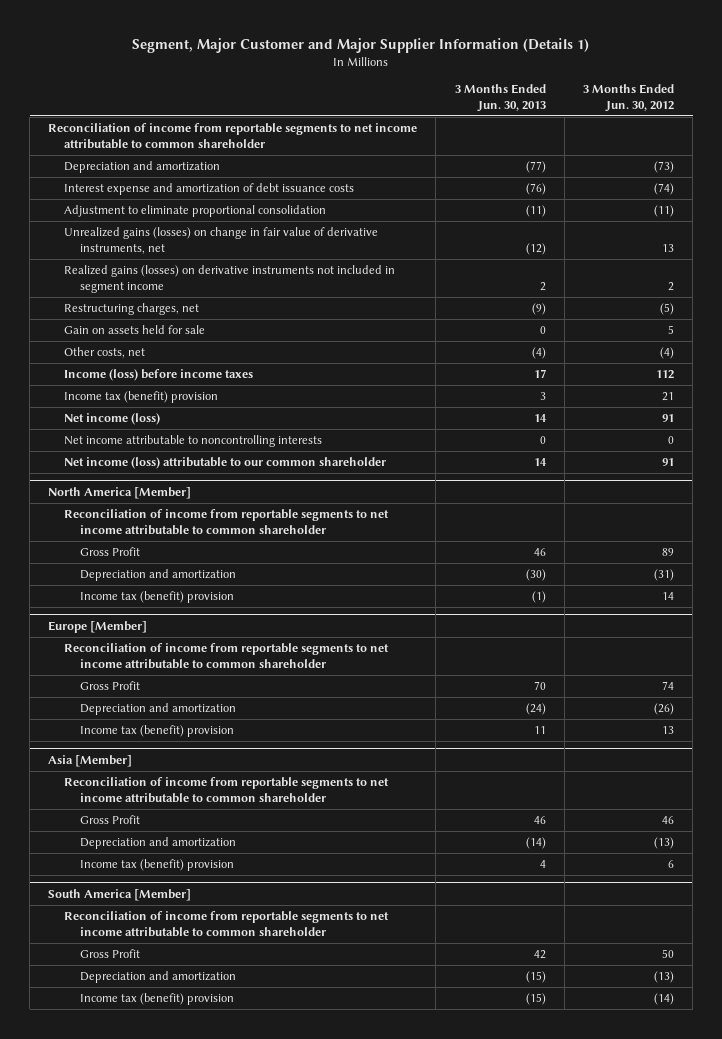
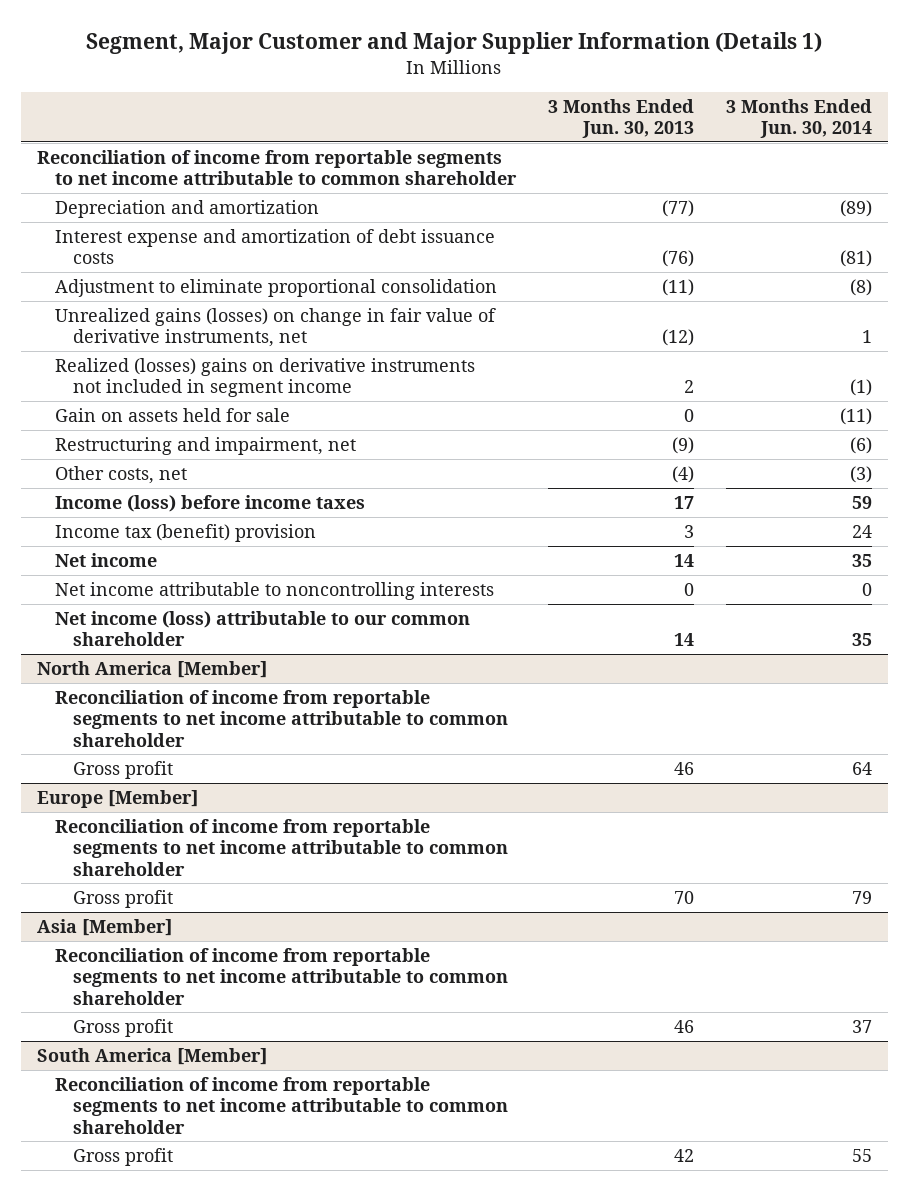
- | 3 Months Ended Jun. 30, 2013 | 3 Months Ended Jun. 30, 2012
+ | 3 Months Ended Jun. 30, 2013 | 3 Months Ended Jun. 30, 2014
- Realized gains (losses) on derivative instruments not included in segment income | 2 | 2
- Restructuring charges, net | (9) | (5)
+ Realized (losses) gains on derivative instruments not included in segment income | 2 | (1)
+ Restructuring and impairment, net | (9) | (6)
- Net income (loss) | 14 | 91
+ Net income | 14 | 35
@ North America [Member]
- Gross Profit | 46 | 89
- Depreciation and amortization | (30) | (31)
- Income tax (benefit) provision | (1) | 14
+ Gross profit | 46 | 64
@ Europe [Member]
- Gross Profit | 70 | 74
- Depreciation and amortization | (24) | (26)
- Income tax (benefit) provision | 11 | 13
+ Gross profit | 70 | 79
@ Asia [Member]
- Gross Profit | 46 | 46
- Depreciation and amortization | (14) | (13)
- Income tax (benefit) provision | 4 | 6
+ Gross profit | 46 | 37
@ South America [Member]
- Gross Profit | 42 | 50
- Depreciation and amortization | (15) | (13)
- Income tax (benefit) provision | (15) | (14)
+ Gross profit | 42 | 55

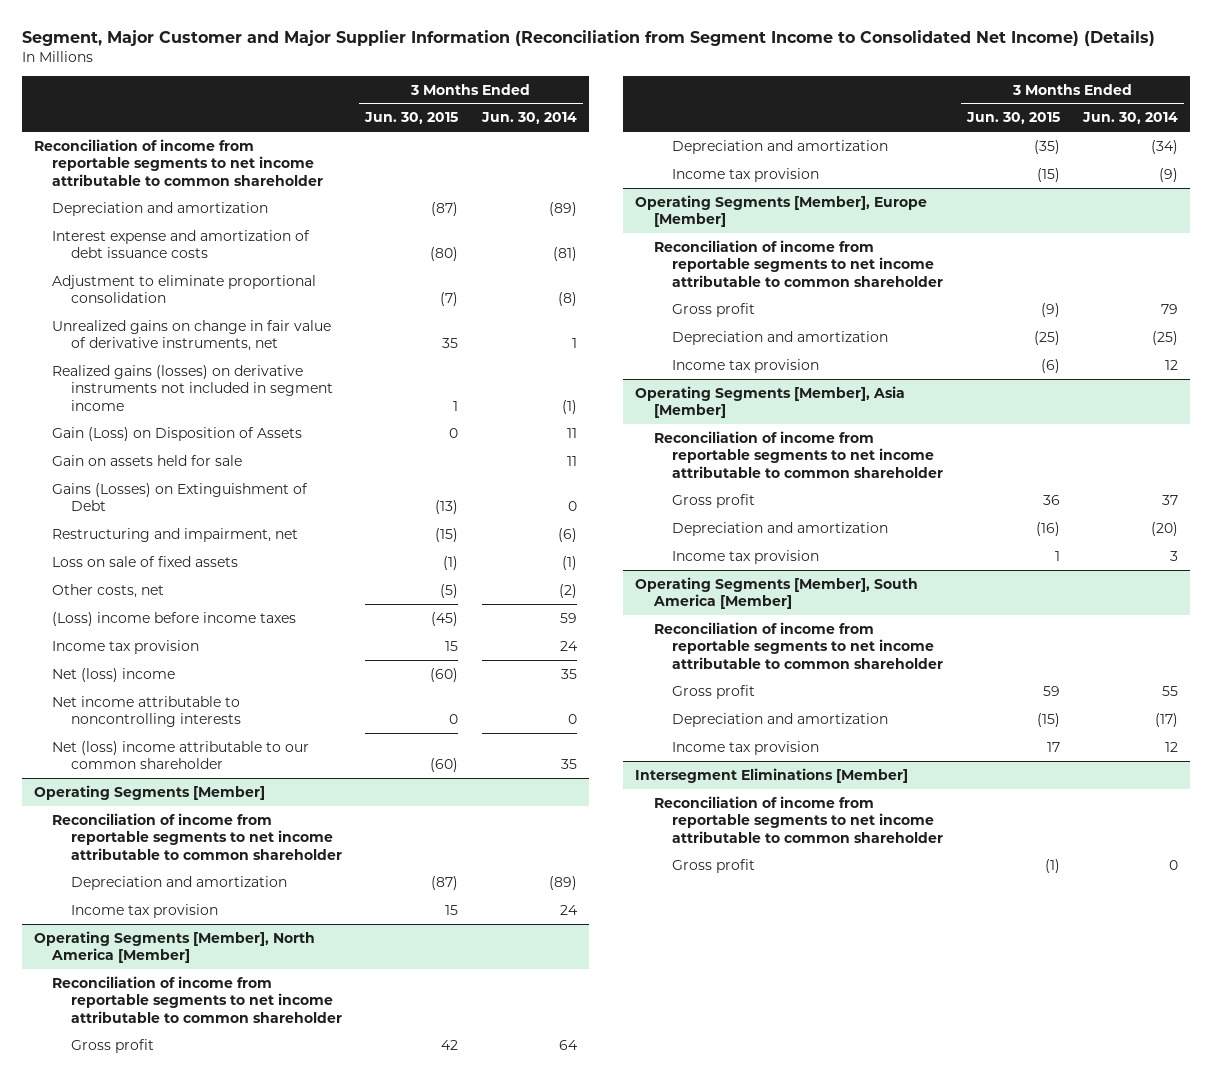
- Segment, Major Customer and Major Supplier Information (Details 1)
+ Segment, Major Customer and Major Supplier Information (Reconciliation from Segment Income to Consolidated Net Income) (Details)
- | 3 Months Ended Jun. 30, 2013 | 3 Months Ended Jun. 30, 2014
+ | 3 Months Ended Jun. 30, 2015 | 3 Months Ended Jun. 30, 2014
- Unrealized gains (losses) on change in fair value of derivative instruments, net | (12) | 1
- Realized (losses) gains on derivative instruments not included in segment income | 2 | (1)
- Gain on assets held for sale | 0 | (11)
+ Unrealized gains on change in fair value of derivative instruments, net | 35 | 1
+ Realized gains (losses) on derivative instruments not included in segment income | 1 | (1)
+ Gain (Loss) on Disposition of Assets | 0 | 11
+ Gain on assets held for sale | | 11
+ Gains (Losses) on Extinguishment of Debt | (13) | 0
- Other costs, net | (4) | (3)
- Income (loss) before income taxes | 17 | 59
- Income tax (benefit) provision | 3 | 24
- Net income | 14 | 35
+ Loss on sale of fixed assets | (1) | (1)
+ Other costs, net | (5) | (2)
+ (Loss) income before income taxes | (45) | 59
+ Income tax provision | 15 | 24
+ Net (loss) income | (60) | 35
- Net income (loss) attributable to our common shareholder | 14 | 35
- North America [Member]
+ Net (loss) income attributable to our common shareholder | (60) | 35
+ Operating Segments [Member]
+ Depreciation and amortization | (87) | (89)
+ Income tax provision | 15 | 24
+ Operating Segments [Member], North America [Member]
+ Reconciliation of income from reportable segments to net income attributable to common shareholder
- Europe [Member]
+ Depreciation and amortization | (35) | (34)
+ Income tax provision | (15) | (9)
+ Operating Segments [Member], Europe [Member]
- Asia [Member]
+ Depreciation and amortization | (25) | (25)
+ Income tax provision | (6) | 12
+ Operating Segments [Member], Asia [Member]
- South America [Member]
+ Depreciation and amortization | (16) | (20)
+ Income tax provision | 1 | 3
+ Operating Segments [Member], South America [Member]
+ Depreciation and amortization | (15) | (17)
+ Income tax provision | 17 | 12
+ Intersegment Eliminations [Member]
+ Reconciliation of income from reportable segments to net income attributable to common shareholder
+ Gross profit | (1) | 0

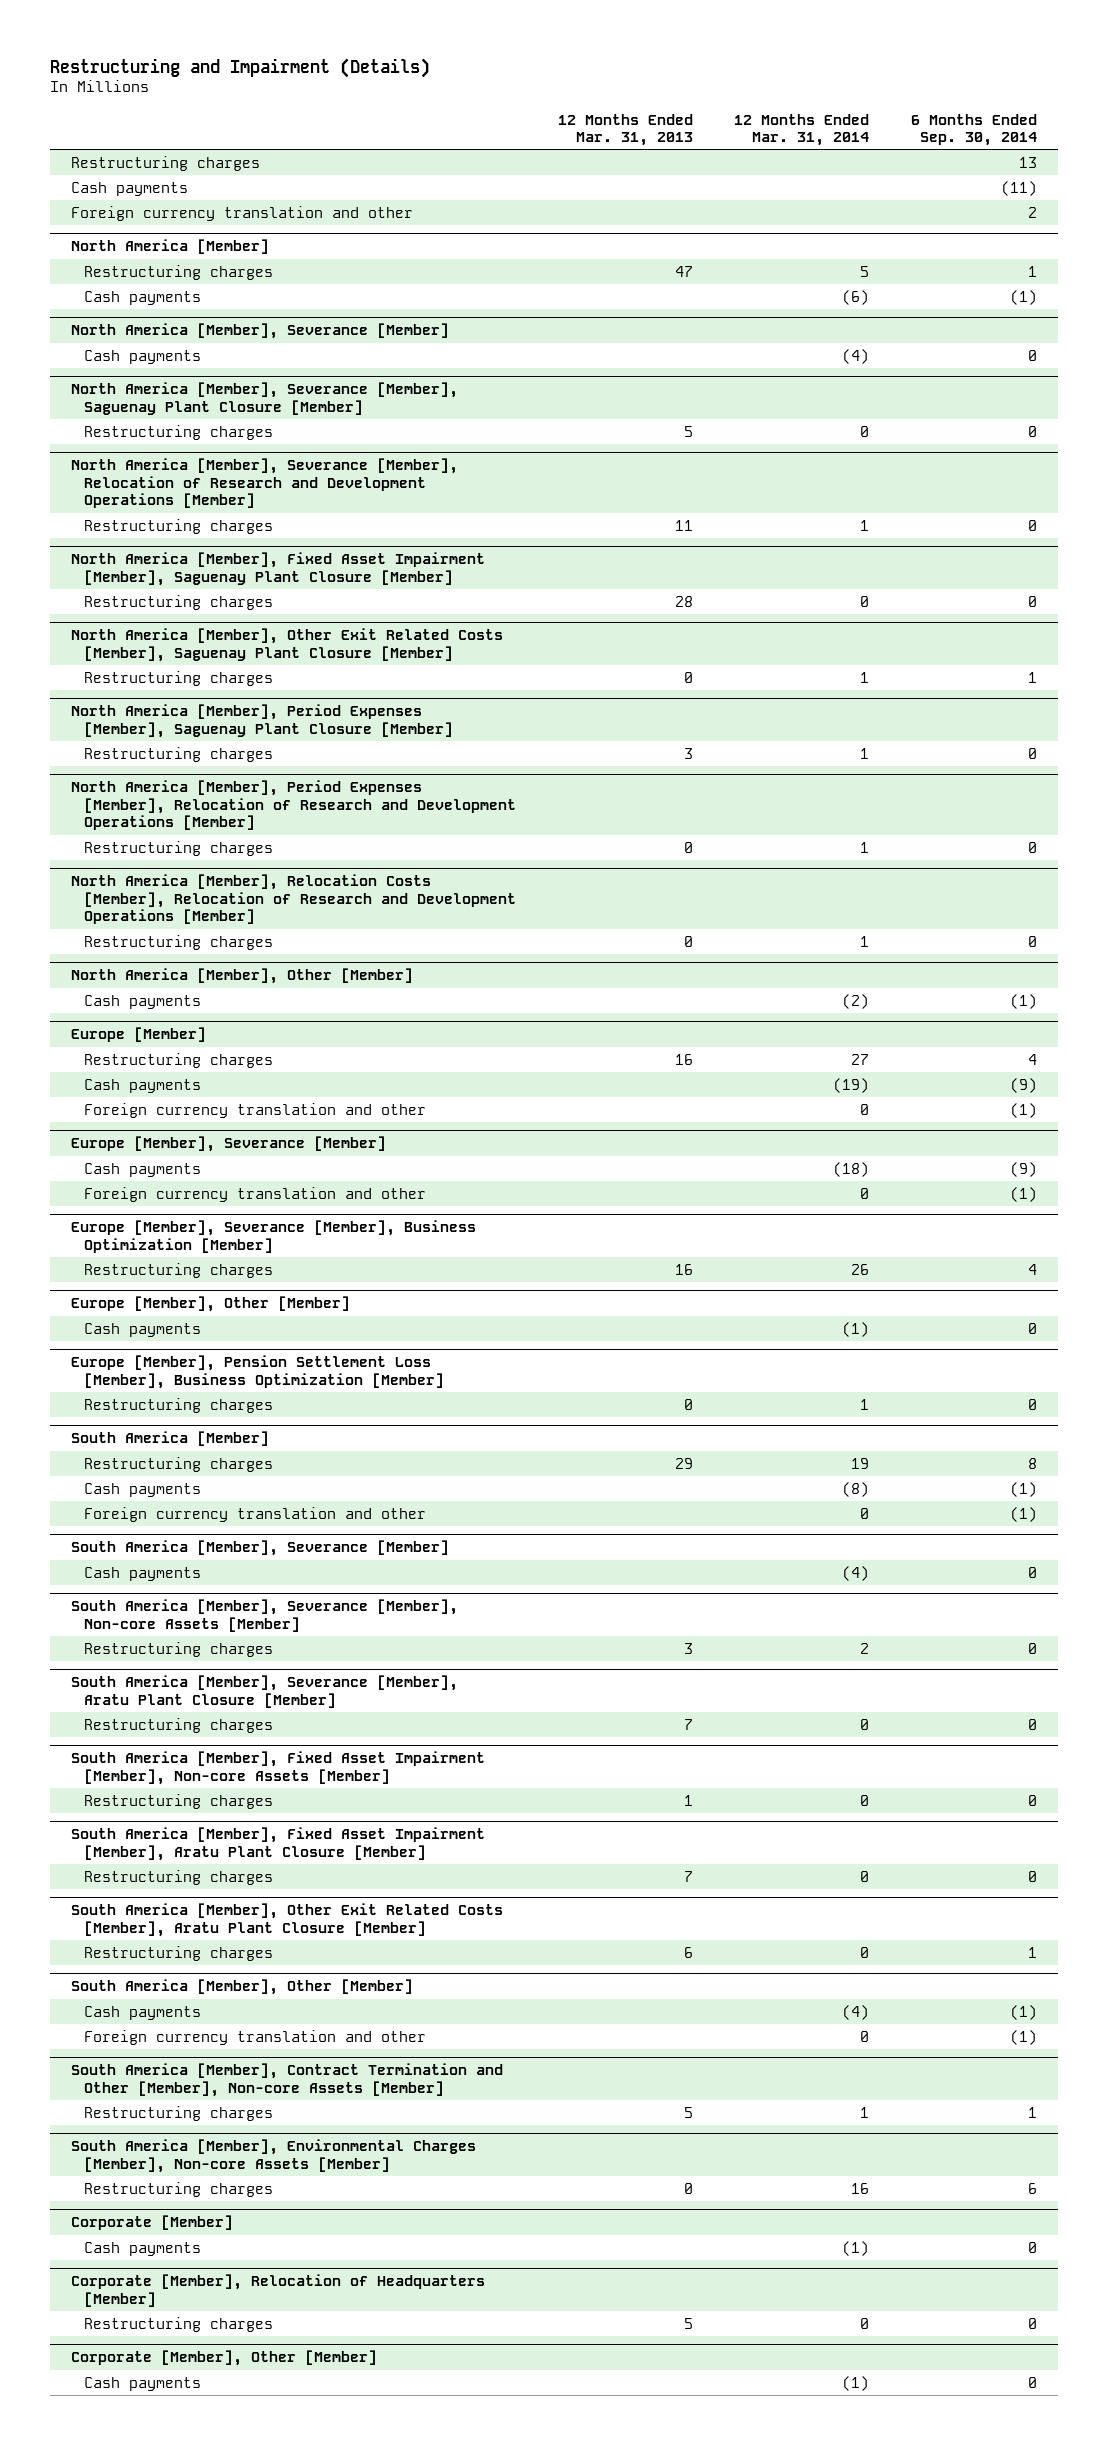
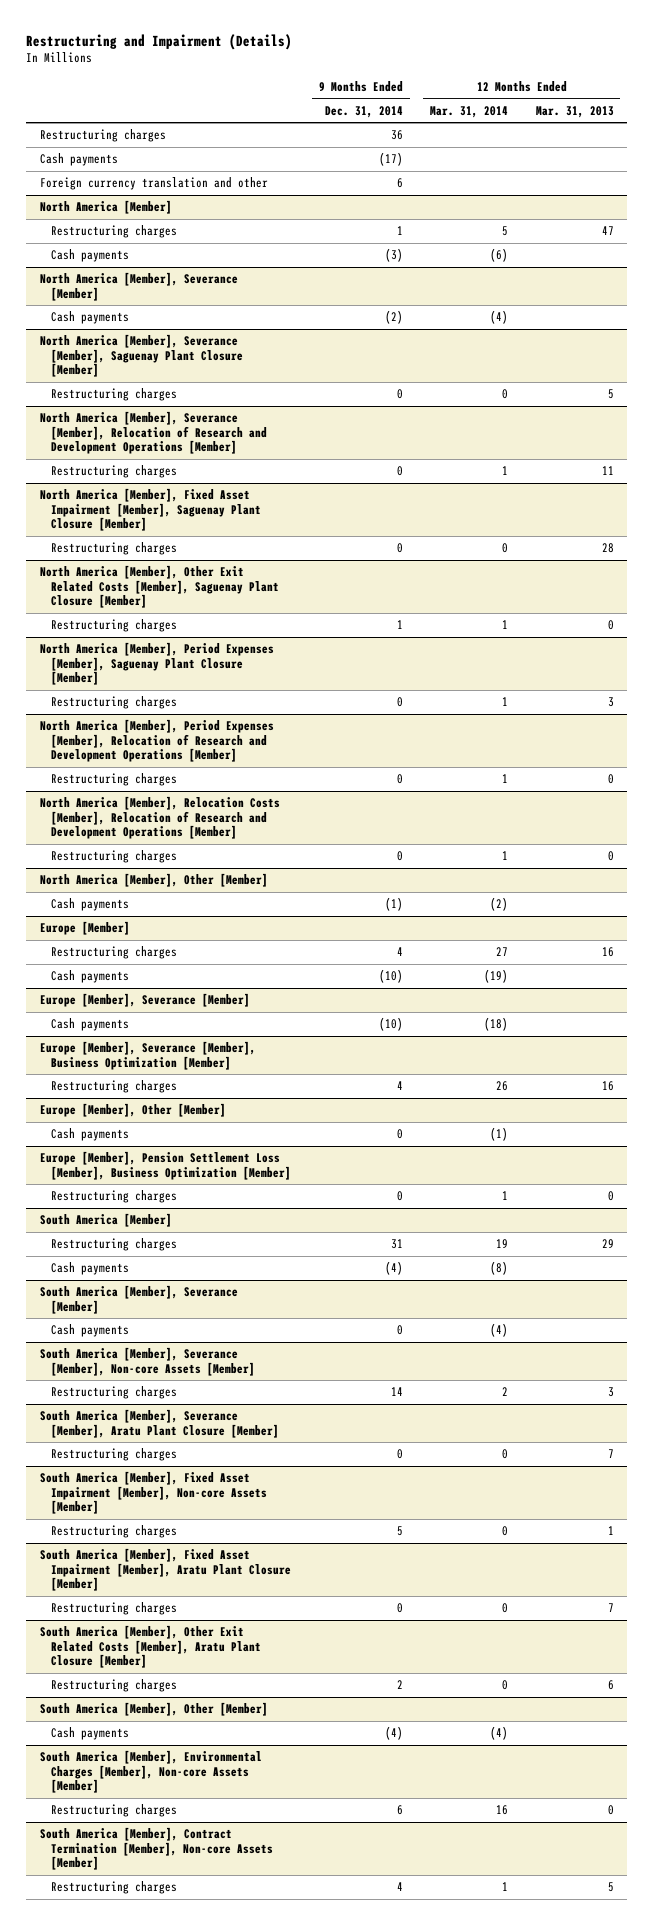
- | 12 Months Ended Mar. 31, 2013 | 12 Months Ended Mar. 31, 2014 | 6 Months Ended Sep. 30, 2014
+ | 9 Months Ended Dec. 31, 2014 | 12 Months Ended Mar. 31, 2014 | 12 Months Ended Mar. 31, 2013
@ Europe [Member]
- Foreign currency translation and other | | 0 | (1)
@ Europe [Member], Severance [Member]
- Foreign currency translation and other | | 0 | (1)
@ South America [Member]
- Foreign currency translation and other | | 0 | (1)
@ South America [Member], Other [Member]
- Foreign currency translation and other | | 0 | (1)
- South America [Member], Contract Termination and Other [Member], Non-core Assets [Member]
- Restructuring charges | 5 | 1 | 1
- Corporate [Member]
- Cash payments | | (1) | 0
- Corporate [Member], Relocation of Headquarters [Member]
- Restructuring charges | 5 | 0 | 0
- Corporate [Member], Other [Member]
- Cash payments | | (1) | 0
+ South America [Member], Contract Termination [Member], Non-core Assets [Member]
+ Restructuring charges | 4 | 1 | 5

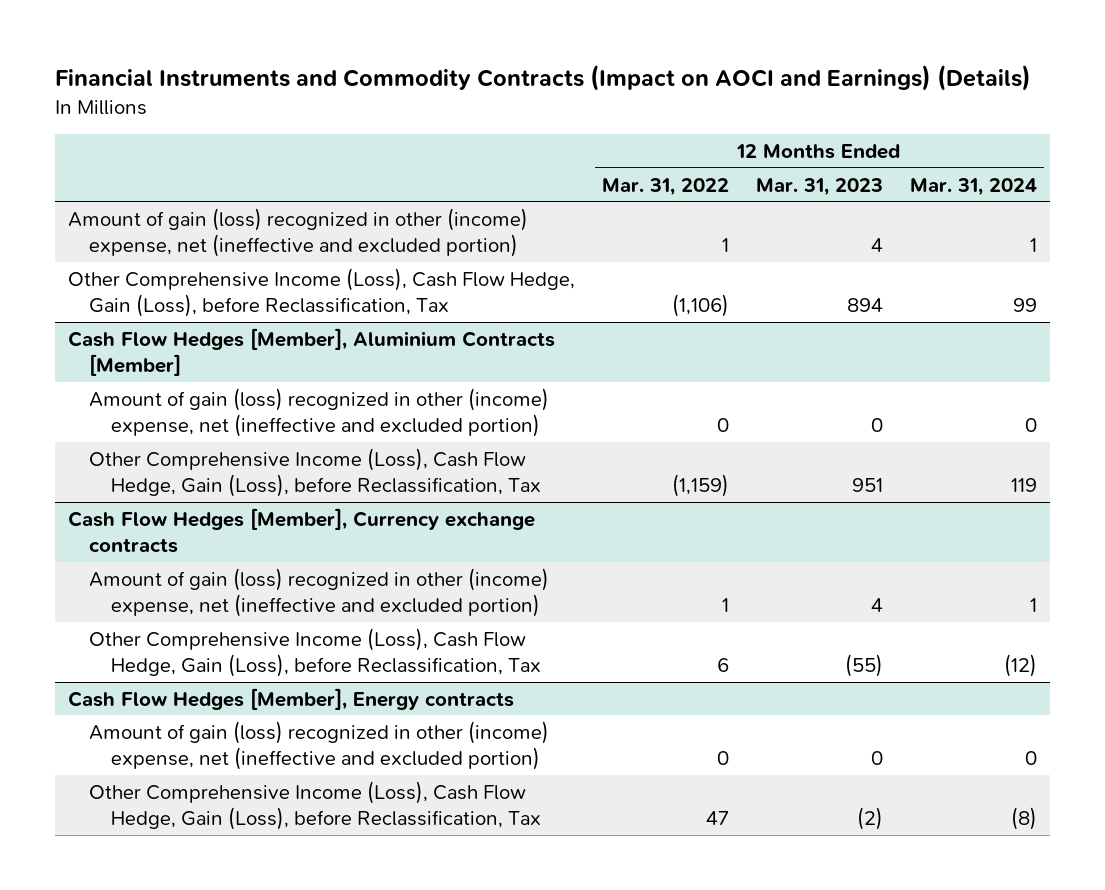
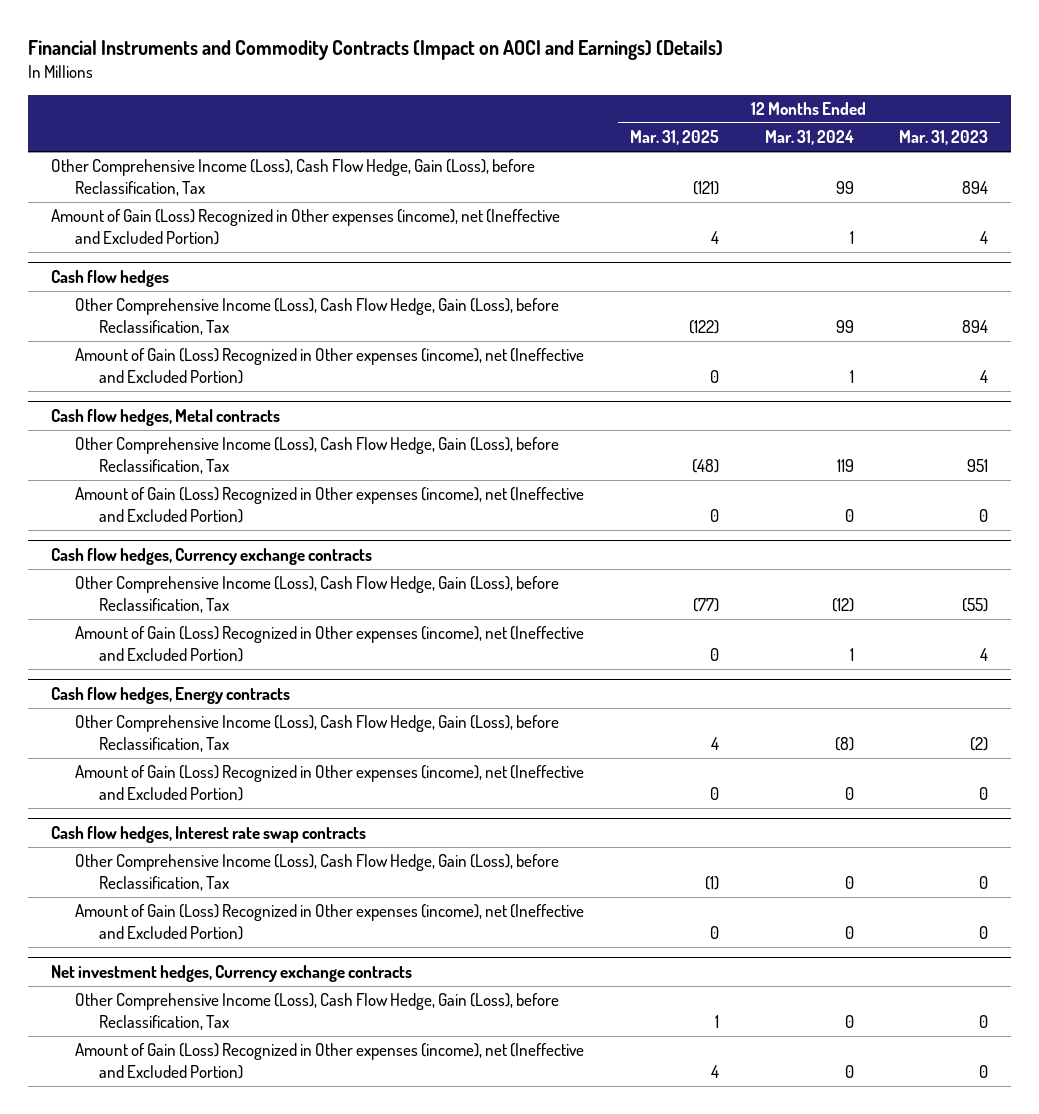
- | 12 Months Ended Mar. 31, 2022 | 12 Months Ended Mar. 31, 2023 | 12 Months Ended Mar. 31, 2024
+ | 12 Months Ended Mar. 31, 2025 | 12 Months Ended Mar. 31, 2024 | 12 Months Ended Mar. 31, 2023
- Amount of gain (loss) recognized in other (income) expense, net (ineffective and excluded portion) | 1 | 4 | 1
- Cash Flow Hedges [Member], Aluminium Contracts [Member]
- Amount of gain (loss) recognized in other (income) expense, net (ineffective and excluded portion) | 0 | 0 | 0
+ Amount of Gain (Loss) Recognized in Other expenses (income), net (Ineffective and Excluded Portion) | 4 | 1 | 4
+ Cash flow hedges
+ Other Comprehensive Income (Loss), Cash Flow Hedge, Gain (Loss), before Reclassification, Tax | (122) | 99 | 894
+ Amount of Gain (Loss) Recognized in Other expenses (income), net (Ineffective and Excluded Portion) | 0 | 1 | 4
+ Cash flow hedges, Metal contracts
- Cash Flow Hedges [Member], Currency exchange contracts
- Amount of gain (loss) recognized in other (income) expense, net (ineffective and excluded portion) | 1 | 4 | 1
+ Amount of Gain (Loss) Recognized in Other expenses (income), net (Ineffective and Excluded Portion) | 0 | 0 | 0
+ Cash flow hedges, Currency exchange contracts
- Cash Flow Hedges [Member], Energy contracts
- Amount of gain (loss) recognized in other (income) expense, net (ineffective and excluded portion) | 0 | 0 | 0
+ Amount of Gain (Loss) Recognized in Other expenses (income), net (Ineffective and Excluded Portion) | 0 | 1 | 4
+ Cash flow hedges, Energy contracts
+ Amount of Gain (Loss) Recognized in Other expenses (income), net (Ineffective and Excluded Portion) | 0 | 0 | 0
+ Cash flow hedges, Interest rate swap contracts
+ Other Comprehensive Income (Loss), Cash Flow Hedge, Gain (Loss), before Reclassification, Tax | (1) | 0 | 0
+ Amount of Gain (Loss) Recognized in Other expenses (income), net (Ineffective and Excluded Portion) | 0 | 0 | 0
+ Net investment hedges, Currency exchange contracts
+ Other Comprehensive Income (Loss), Cash Flow Hedge, Gain (Loss), before Reclassification, Tax | 1 | 0 | 0
+ Amount of Gain (Loss) Recognized in Other expenses (income), net (Ineffective and Excluded Portion) | 4 | 0 | 0

